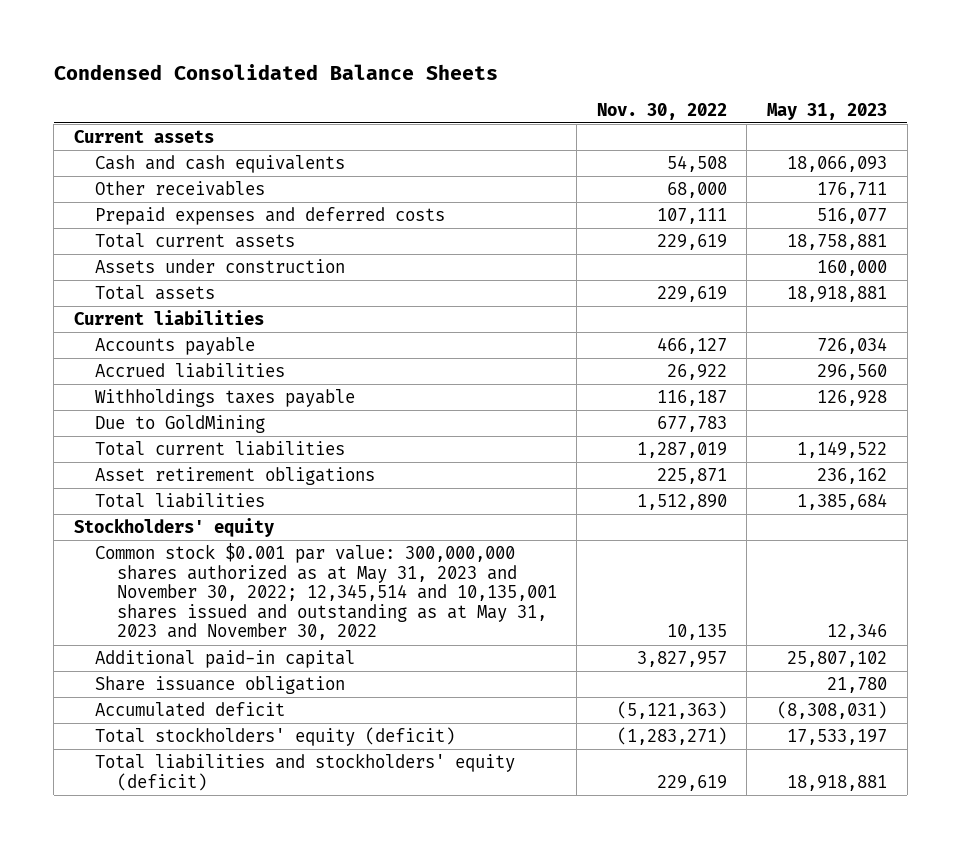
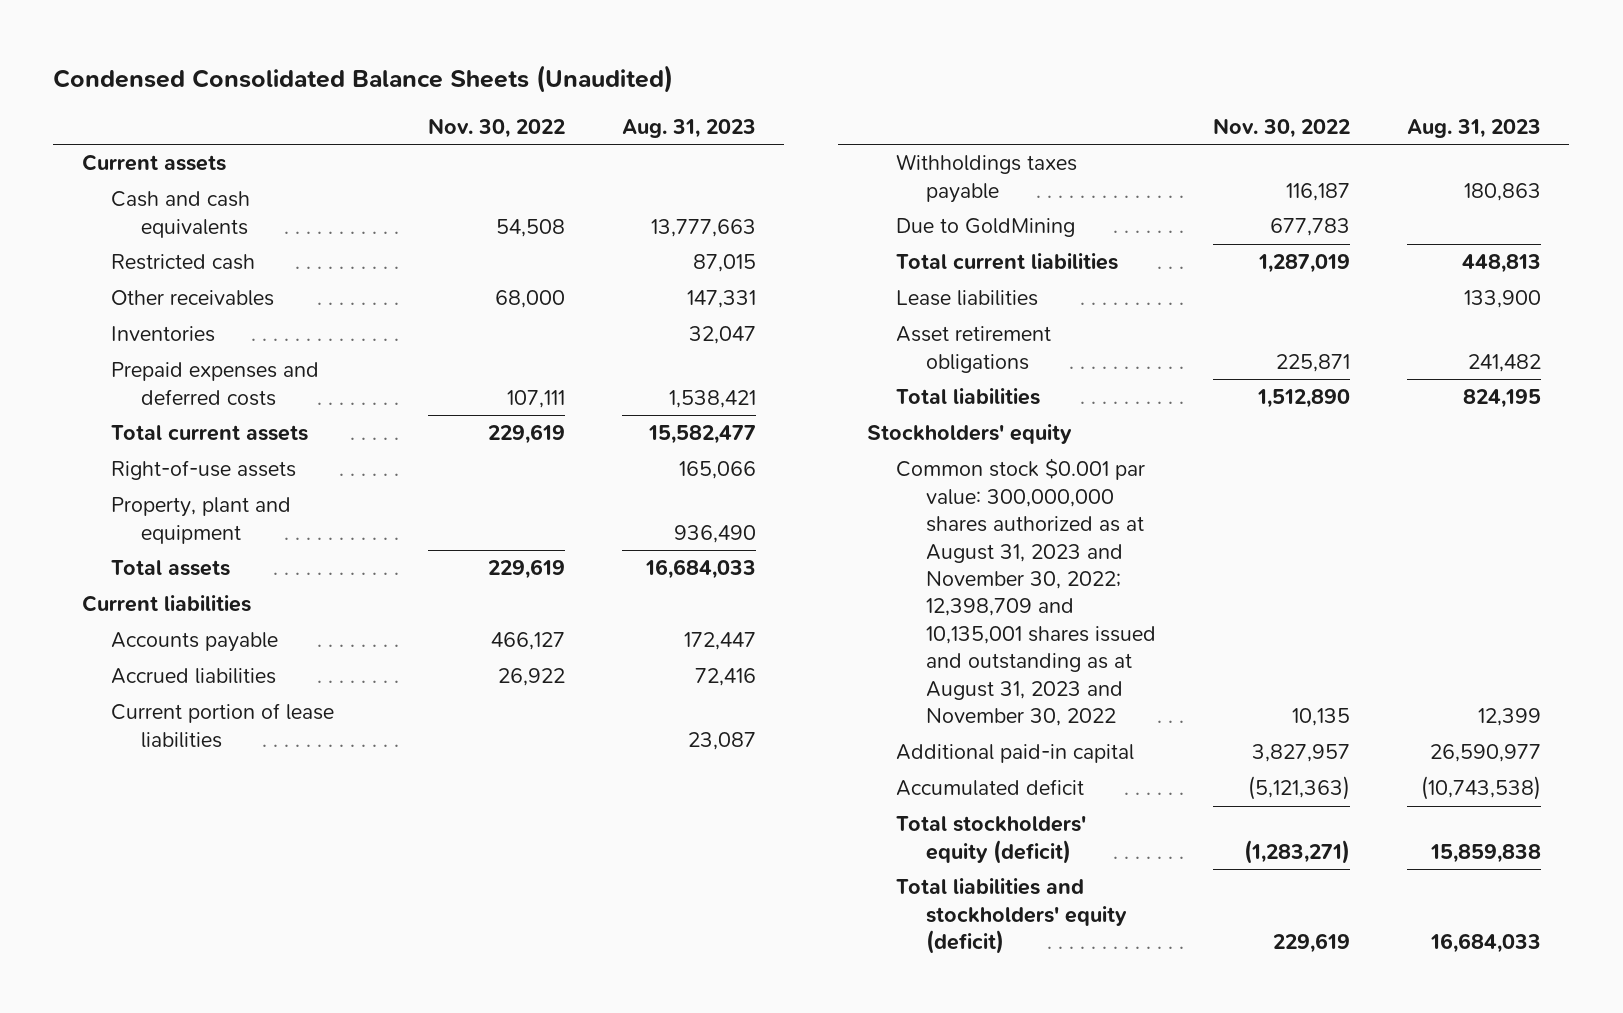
- Condensed Consolidated Balance Sheets
+ Condensed Consolidated Balance Sheets (Unaudited)
- | Nov. 30, 2022 | May 31, 2023
+ | Nov. 30, 2022 | Aug. 31, 2023
+ Restricted cash | | 87,015
+ Inventories | | 32,047
- Assets under construction | | 160,000
+ Right-of-use assets | | 165,066
+ Property, plant and equipment | | 936,490
+ Current portion of lease liabilities | | 23,087
+ Lease liabilities | | 133,900
- Common stock $0.001 par value: 300,000,000 shares authorized as at May 31, 2023 and November 30, 2022; 12,345,514 and 10,135,001 shares issued and outstanding as at May 31, 2023 and November 30, 2022 | 10,135 | 12,346
+ Common stock $0.001 par value: 300,000,000 shares authorized as at August 31, 2023 and November 30, 2022; 12,398,709 and 10,135,001 shares issued and outstanding as at August 31, 2023 and November 30, 2022 | 10,135 | 12,399
- Share issuance obligation | | 21,780

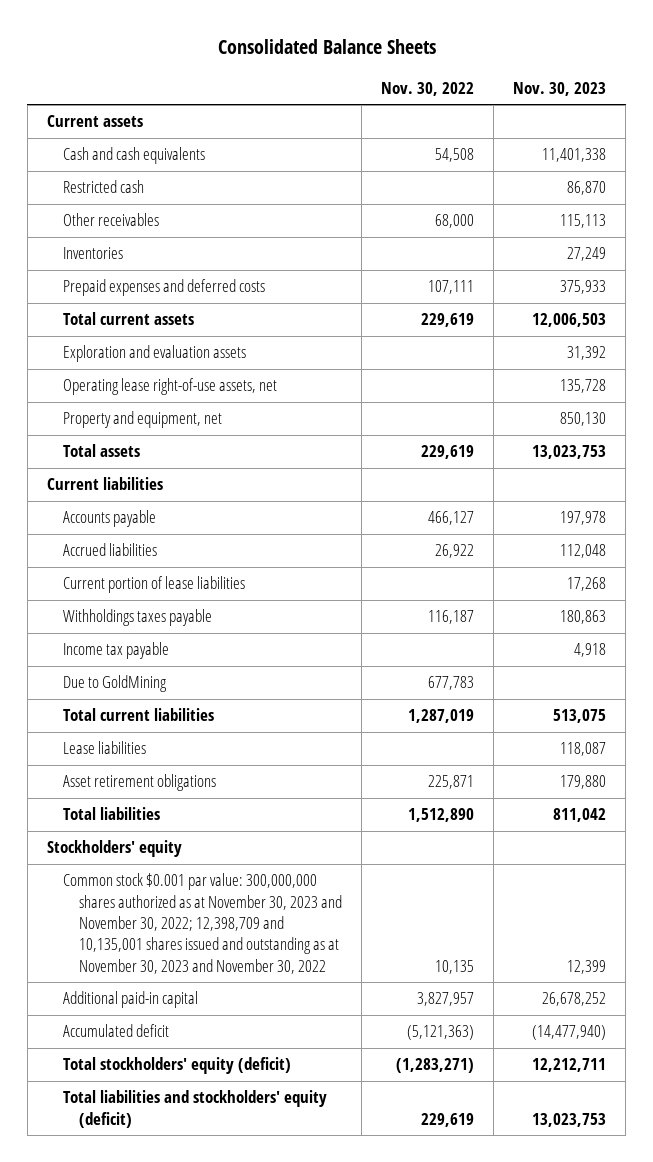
- Condensed Consolidated Balance Sheets (Unaudited)
+ Consolidated Balance Sheets
- | Nov. 30, 2022 | Aug. 31, 2023
+ | Nov. 30, 2022 | Nov. 30, 2023
- Right-of-use assets | | 165,066
- Property, plant and equipment | | 936,490
+ Exploration and evaluation assets | | 31,392
+ Operating lease right-of-use assets, net | | 135,728
+ Property and equipment, net | | 850,130
+ Income tax payable | | 4,918
- Common stock $0.001 par value: 300,000,000 shares authorized as at August 31, 2023 and November 30, 2022; 12,398,709 and 10,135,001 shares issued and outstanding as at August 31, 2023 and November 30, 2022 | 10,135 | 12,399
+ Common stock $0.001 par value: 300,000,000 shares authorized as at November 30, 2023 and November 30, 2022; 12,398,709 and 10,135,001 shares issued and outstanding as at November 30, 2023 and November 30, 2022 | 10,135 | 12,399

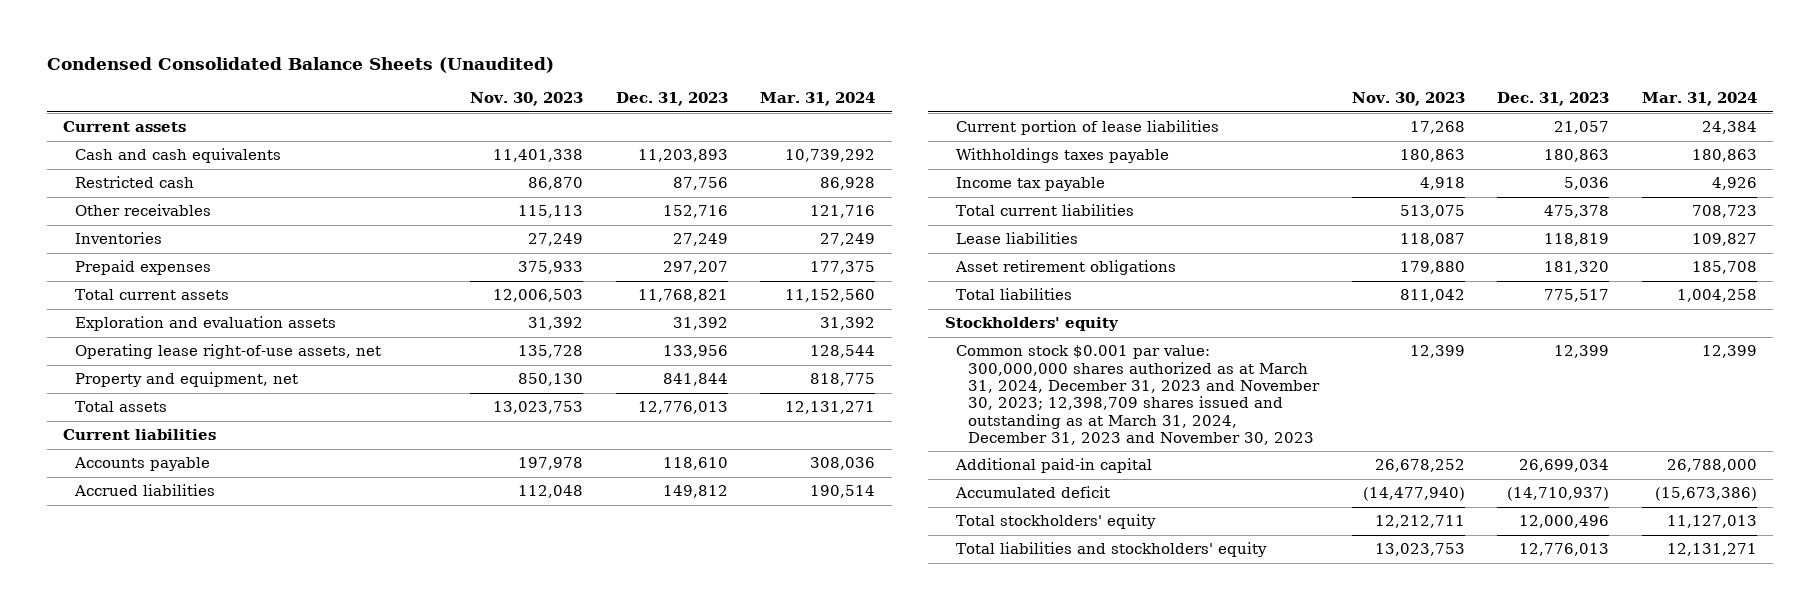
- Consolidated Balance Sheets
+ Condensed Consolidated Balance Sheets (Unaudited)
- | Nov. 30, 2022 | Nov. 30, 2023
+ | Nov. 30, 2023 | Dec. 31, 2023 | Mar. 31, 2024
- Prepaid expenses and deferred costs | 107,111 | 375,933
+ Prepaid expenses | 375,933 | 297,207 | 177,375
- Due to GoldMining | 677,783 |
- Common stock $0.001 par value: 300,000,000 shares authorized as at November 30, 2023 and November 30, 2022; 12,398,709 and 10,135,001 shares issued and outstanding as at November 30, 2023 and November 30, 2022 | 10,135 | 12,399
+ Common stock $0.001 par value: 300,000,000 shares authorized as at March 31, 2024, December 31, 2023 and November 30, 2023; 12,398,709 shares issued and outstanding as at March 31, 2024, December 31, 2023 and November 30, 2023 | 12,399 | 12,399 | 12,399
- Total stockholders' equity (deficit) | (1,283,271) | 12,212,711
- Total liabilities and stockholders' equity (deficit) | 229,619 | 13,023,753
+ Total stockholders' equity | 12,212,711 | 12,000,496 | 11,127,013
+ Total liabilities and stockholders' equity | 13,023,753 | 12,776,013 | 12,131,271

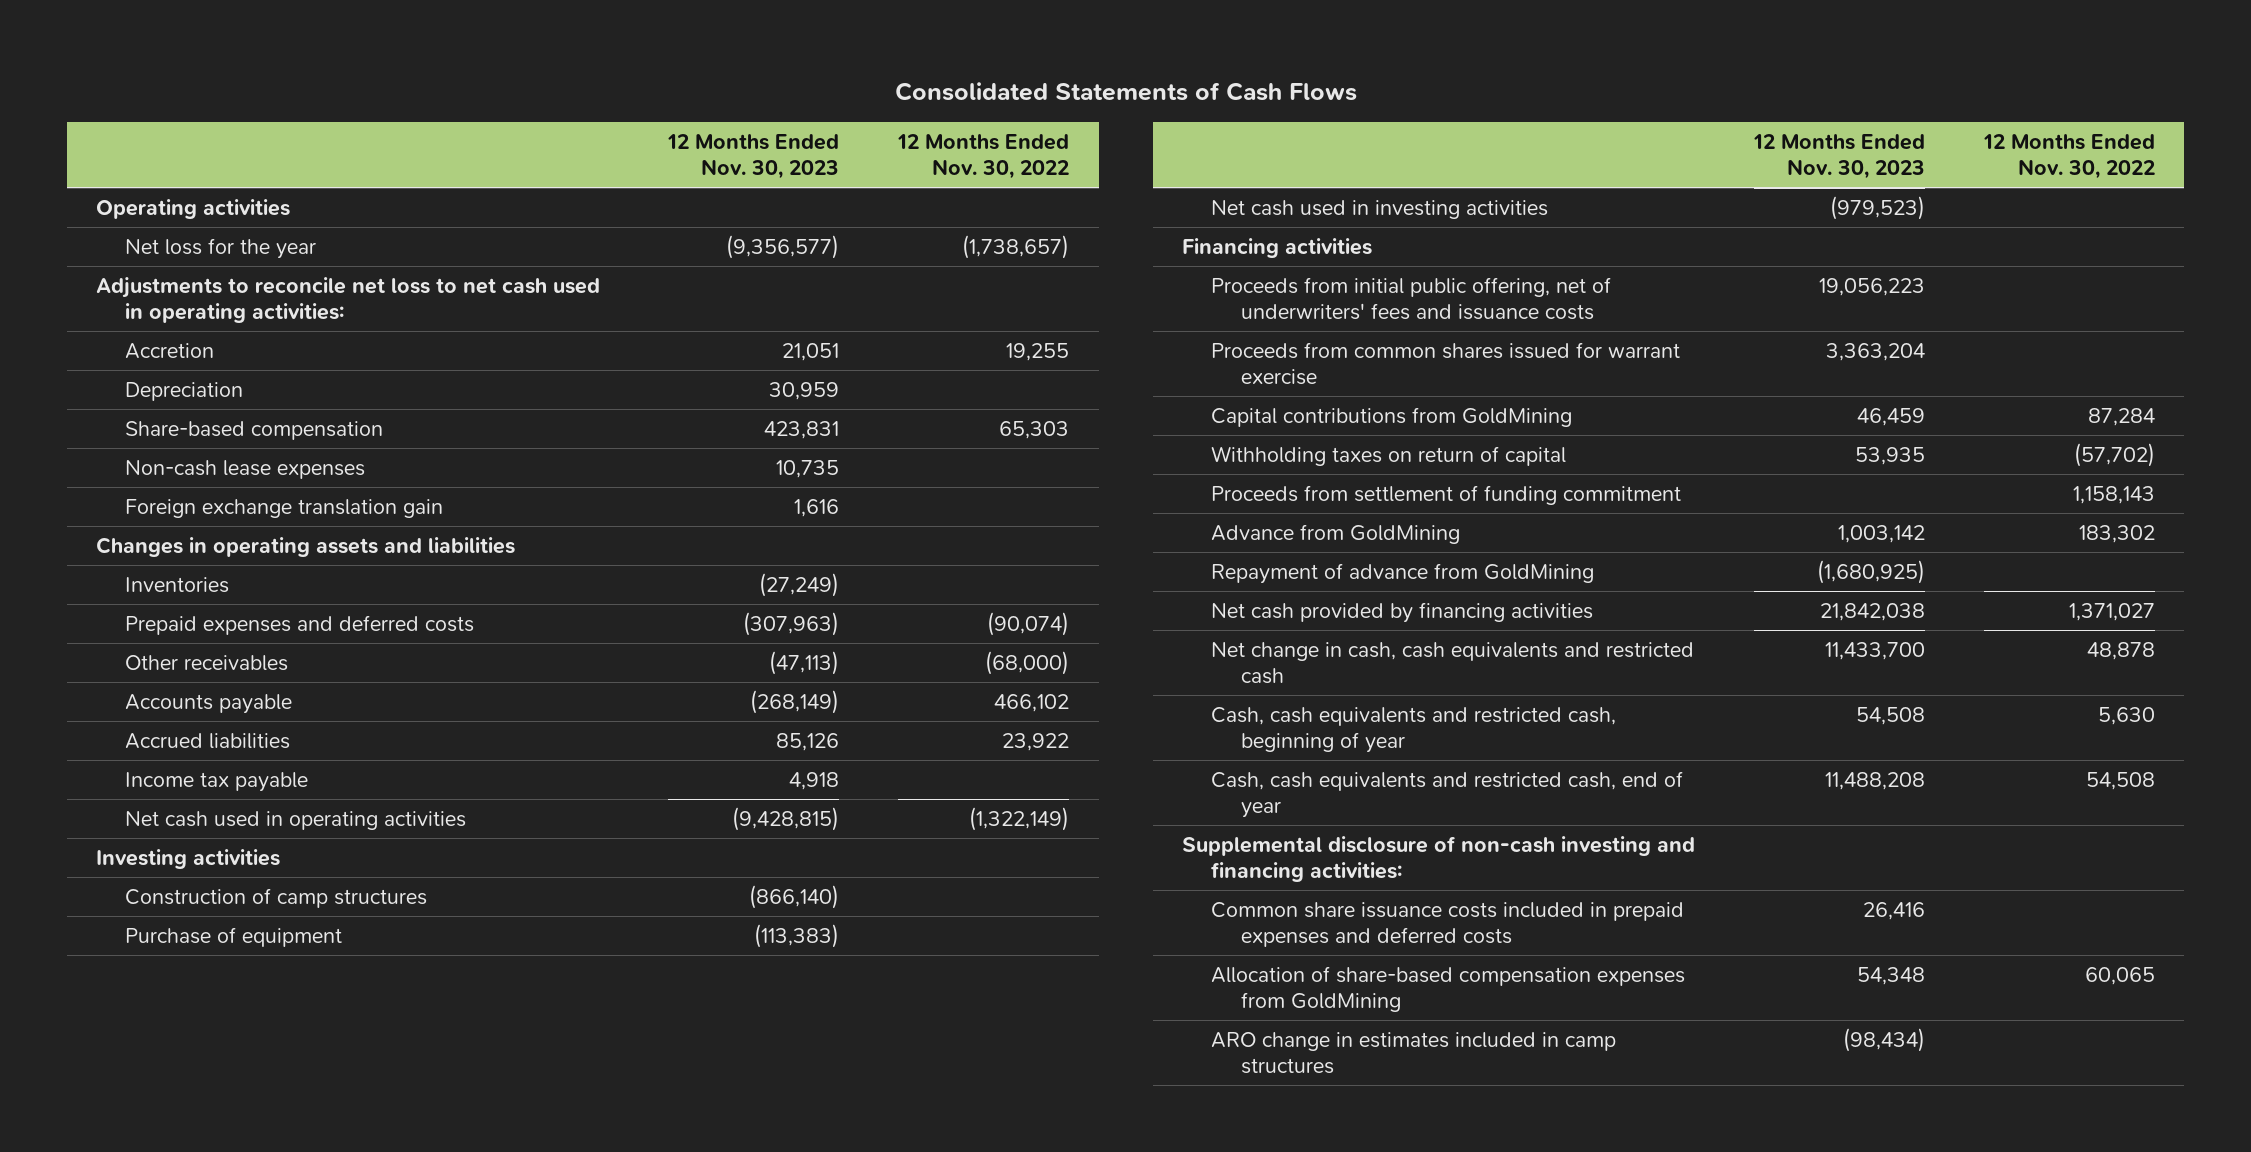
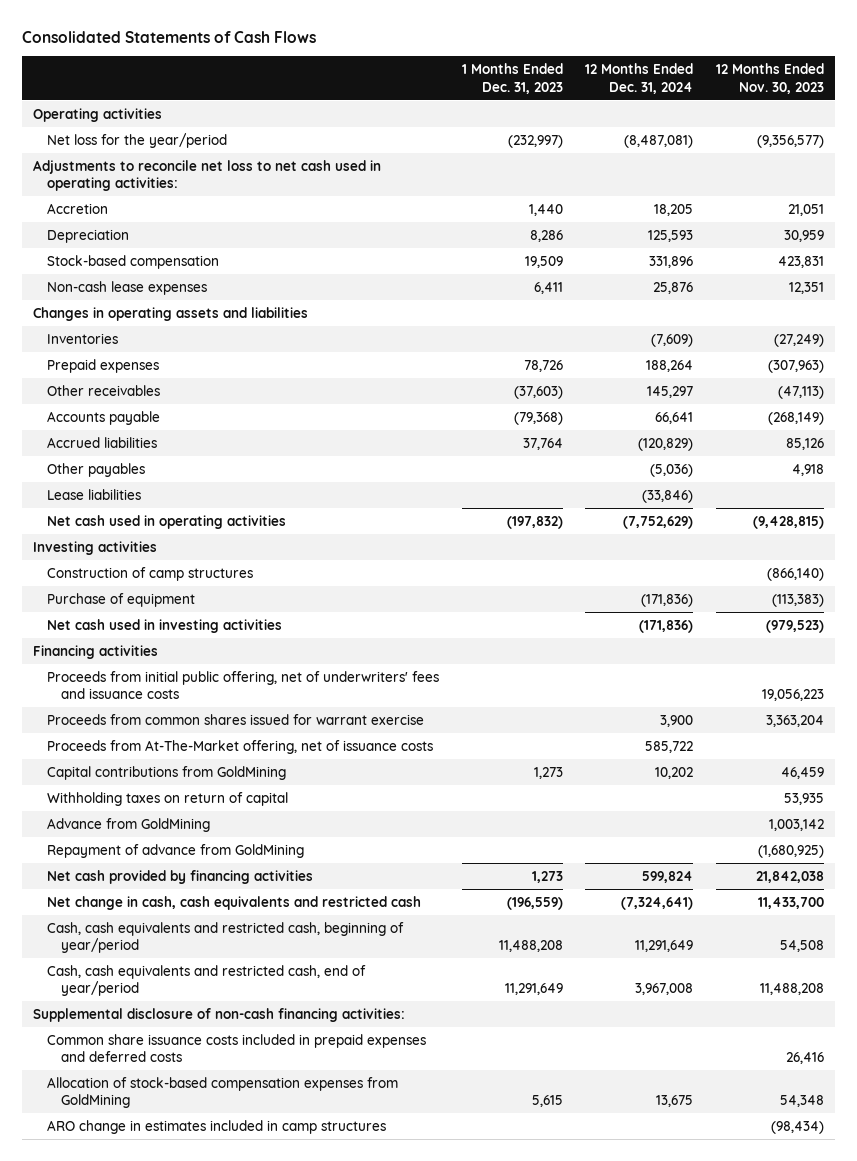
- | 12 Months Ended Nov. 30, 2023 | 12 Months Ended Nov. 30, 2022
+ | 1 Months Ended Dec. 31, 2023 | 12 Months Ended Dec. 31, 2024 | 12 Months Ended Nov. 30, 2023
- Net loss for the year | (9,356,577) | (1,738,657)
+ Net loss for the year/period | (232,997) | (8,487,081) | (9,356,577)
- Share-based compensation | 423,831 | 65,303
- Non-cash lease expenses | 10,735 |
- Foreign exchange translation gain | 1,616 |
+ Stock-based compensation | 19,509 | 331,896 | 423,831
+ Non-cash lease expenses | 6,411 | 25,876 | 12,351
- Prepaid expenses and deferred costs | (307,963) | (90,074)
+ Prepaid expenses | 78,726 | 188,264 | (307,963)
- Income tax payable | 4,918 |
+ Other payables | | (5,036) | 4,918
+ Lease liabilities | | (33,846) |
+ Proceeds from At-The-Market offering, net of issuance costs | | 585,722 |
- Proceeds from settlement of funding commitment | | 1,158,143
- Cash, cash equivalents and restricted cash, beginning of year | 54,508 | 5,630
- Cash, cash equivalents and restricted cash, end of year | 11,488,208 | 54,508
- Supplemental disclosure of non-cash investing and financing activities:
+ Cash, cash equivalents and restricted cash, beginning of year/period | 11,488,208 | 11,291,649 | 54,508
+ Cash, cash equivalents and restricted cash, end of year/period | 11,291,649 | 3,967,008 | 11,488,208
+ Supplemental disclosure of non-cash financing activities:
- Allocation of share-based compensation expenses from GoldMining | 54,348 | 60,065
+ Allocation of stock-based compensation expenses from GoldMining | 5,615 | 13,675 | 54,348

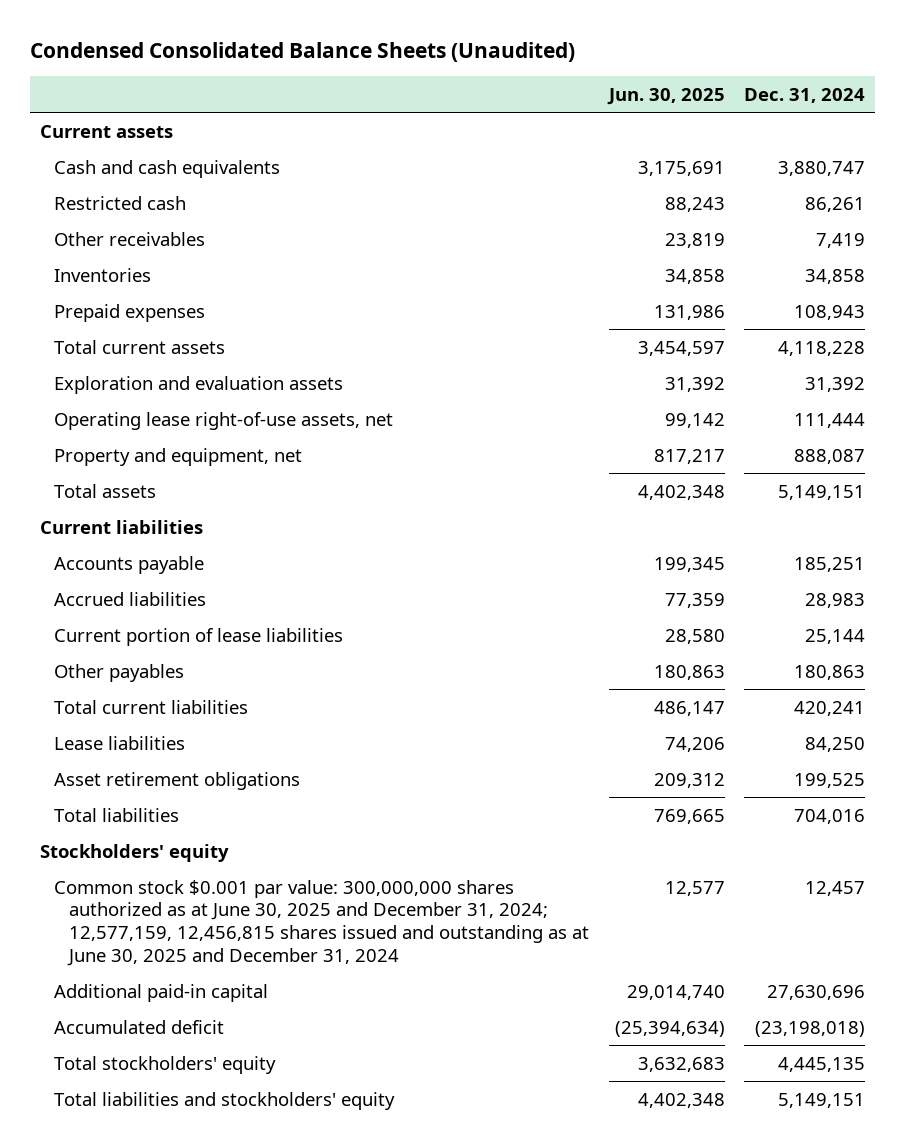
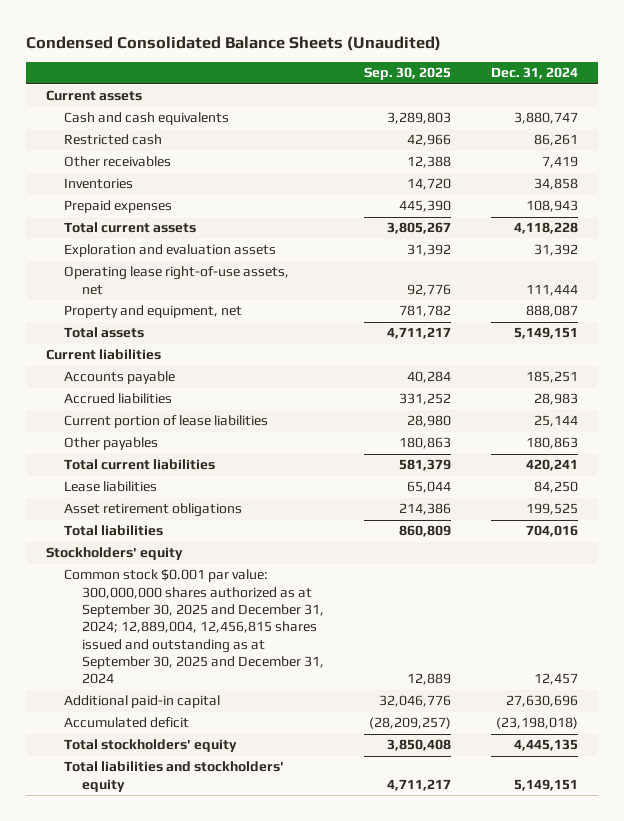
- | Jun. 30, 2025 | Dec. 31, 2024
+ | Sep. 30, 2025 | Dec. 31, 2024
- Common stock $0.001 par value: 300,000,000 shares authorized as at June 30, 2025 and December 31, 2024; 12,577,159, 12,456,815 shares issued and outstanding as at June 30, 2025 and December 31, 2024 | 12,577 | 12,457
+ Common stock $0.001 par value: 300,000,000 shares authorized as at September 30, 2025 and December 31, 2024; 12,889,004, 12,456,815 shares issued and outstanding as at September 30, 2025 and December 31, 2024 | 12,889 | 12,457

